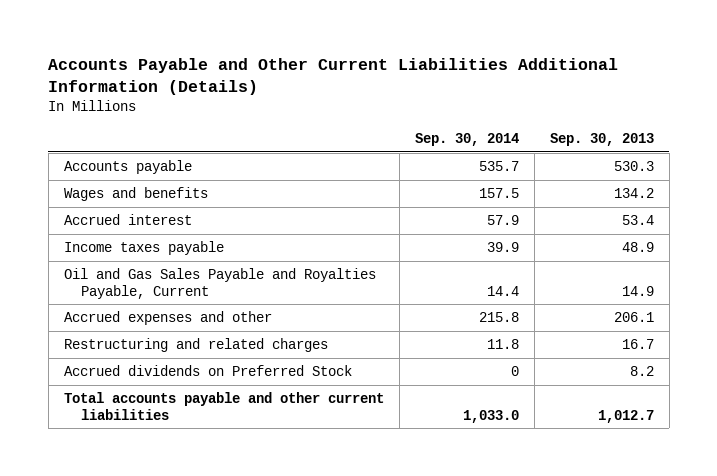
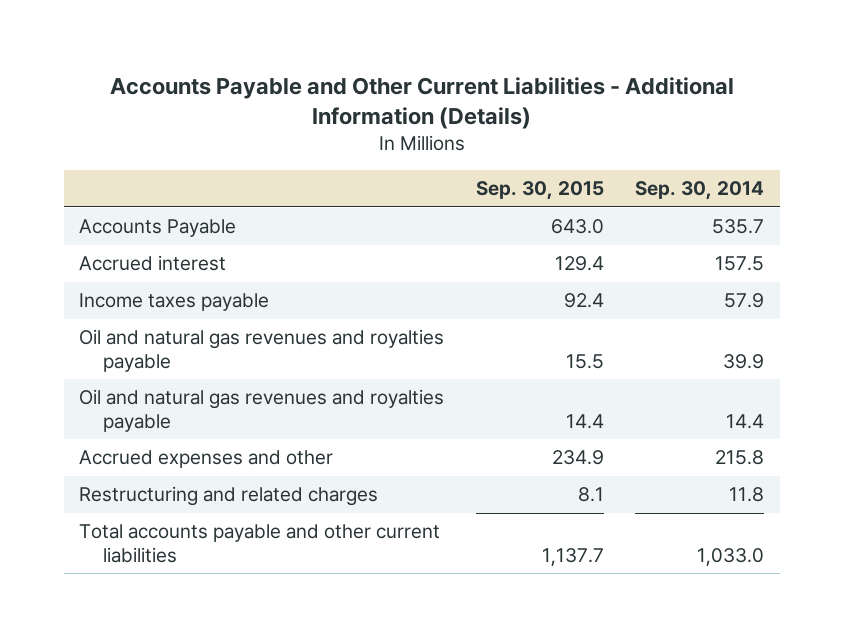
- Accounts Payable and Other Current Liabilities Additional Information (Details)
+ Accounts Payable and Other Current Liabilities - Additional Information (Details)
- | Sep. 30, 2014 | Sep. 30, 2013
+ | Sep. 30, 2015 | Sep. 30, 2014
- Accounts payable | 535.7 | 530.3
- Wages and benefits | 157.5 | 134.2
- Accrued interest | 57.9 | 53.4
- Income taxes payable | 39.9 | 48.9
- Oil and Gas Sales Payable and Royalties Payable, Current | 14.4 | 14.9
+ Accounts Payable | 643.0 | 535.7
+ Accrued interest | 129.4 | 157.5
+ Income taxes payable | 92.4 | 57.9
+ Oil and natural gas revenues and royalties payable | 15.5 | 39.9
+ Oil and natural gas revenues and royalties payable | 14.4 | 14.4
- Accrued dividends on Preferred Stock | 0 | 8.2

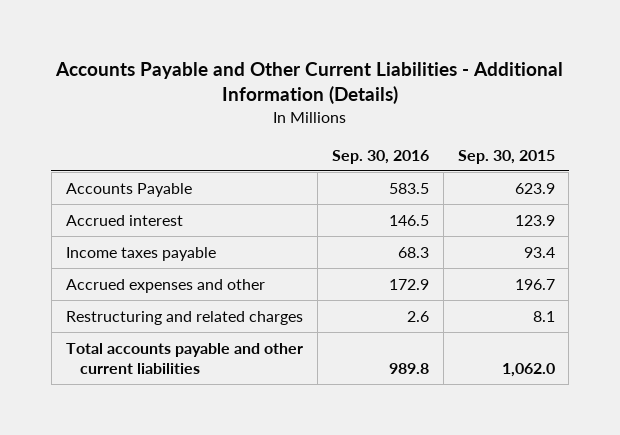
- | Sep. 30, 2015 | Sep. 30, 2014
+ | Sep. 30, 2016 | Sep. 30, 2015
- Accounts Payable | 643.0 | 535.7
- Accrued interest | 129.4 | 157.5
- Income taxes payable | 92.4 | 57.9
- Oil and natural gas revenues and royalties payable | 15.5 | 39.9
- Oil and natural gas revenues and royalties payable | 14.4 | 14.4
- Accrued expenses and other | 234.9 | 215.8
+ Accounts Payable | 583.5 | 623.9
+ Accrued interest | 146.5 | 123.9
+ Income taxes payable | 68.3 | 93.4
+ Accrued expenses and other | 172.9 | 196.7
- Total accounts payable and other current liabilities | 1,137.7 | 1,033.0
+ Total accounts payable and other current liabilities | 989.8 | 1,062.0

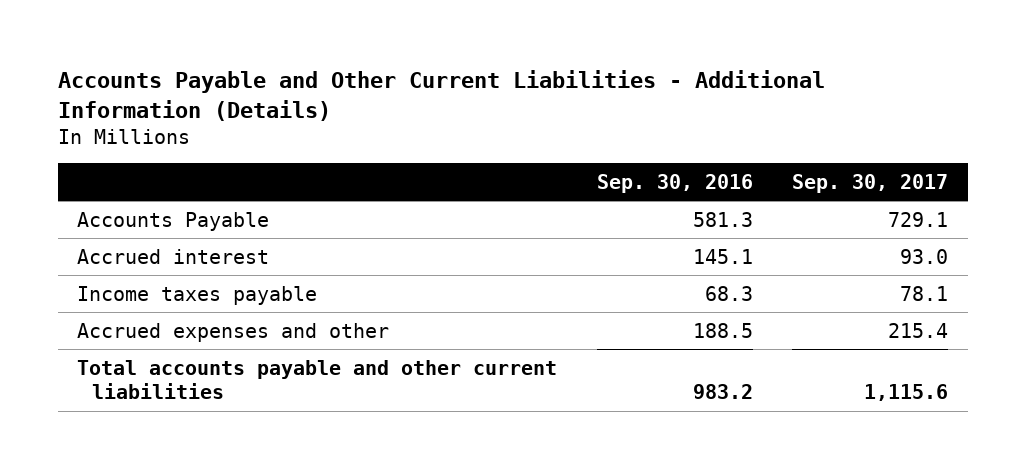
- | Sep. 30, 2016 | Sep. 30, 2015
+ | Sep. 30, 2016 | Sep. 30, 2017
- Accounts Payable | 583.5 | 623.9
- Accrued interest | 146.5 | 123.9
+ Accounts Payable | 581.3 | 729.1
+ Accrued interest | 145.1 | 93.0
- Accrued expenses and other | 172.9 | 196.7
- Restructuring and related charges | 2.6 | 8.1
- Total accounts payable and other current liabilities | 989.8 | 1,062.0
+ Accrued expenses and other | 188.5 | 215.4
+ Total accounts payable and other current liabilities | 983.2 | 1,115.6

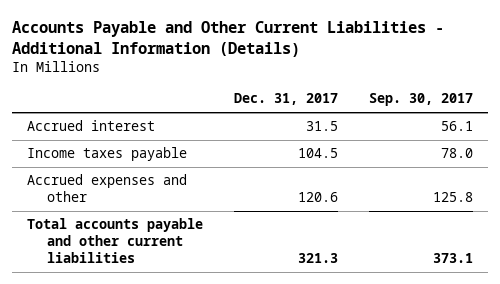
- | Sep. 30, 2016 | Sep. 30, 2017
+ | Dec. 31, 2017 | Sep. 30, 2017
- Accounts Payable | 581.3 | 729.1
- Accrued interest | 145.1 | 93.0
- Income taxes payable | 68.3 | 78.1
- Accrued expenses and other | 188.5 | 215.4
- Total accounts payable and other current liabilities | 983.2 | 1,115.6
+ Accrued interest | 31.5 | 56.1
+ Income taxes payable | 104.5 | 78.0
+ Accrued expenses and other | 120.6 | 125.8
+ Total accounts payable and other current liabilities | 321.3 | 373.1

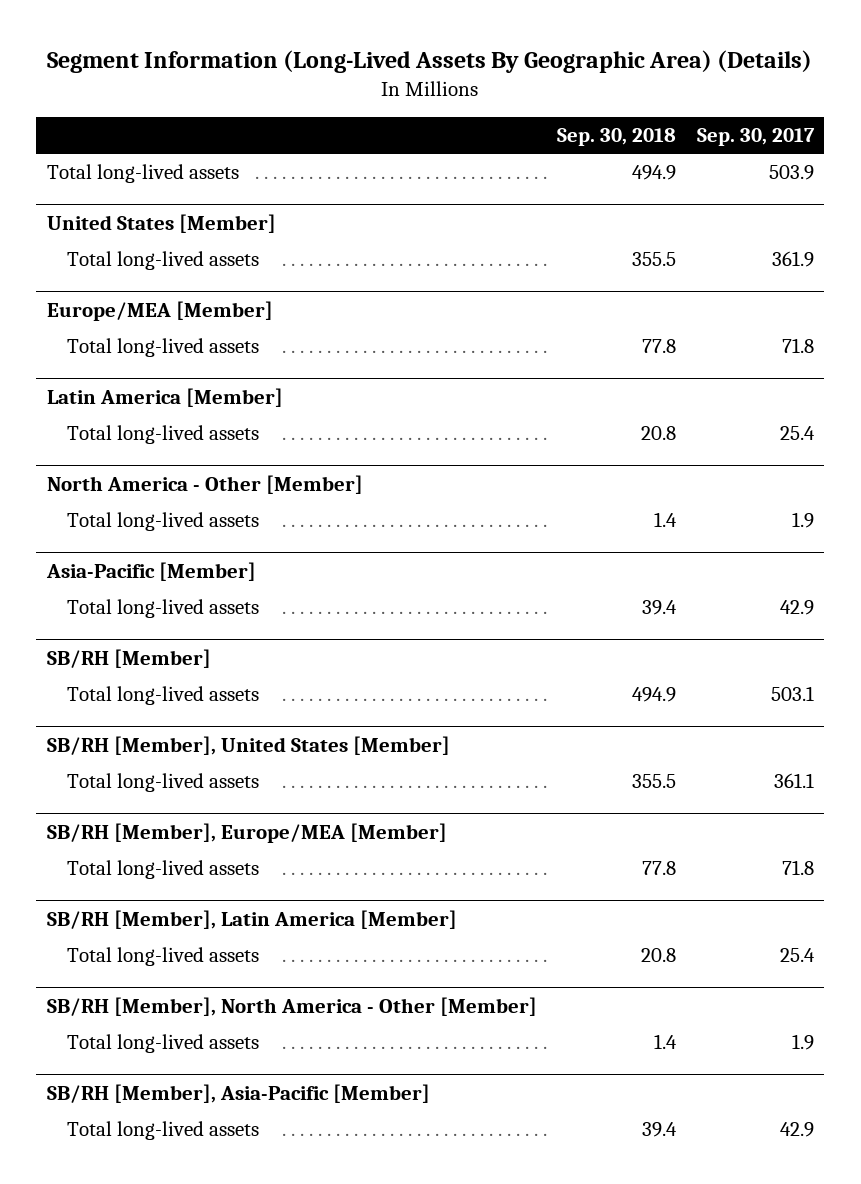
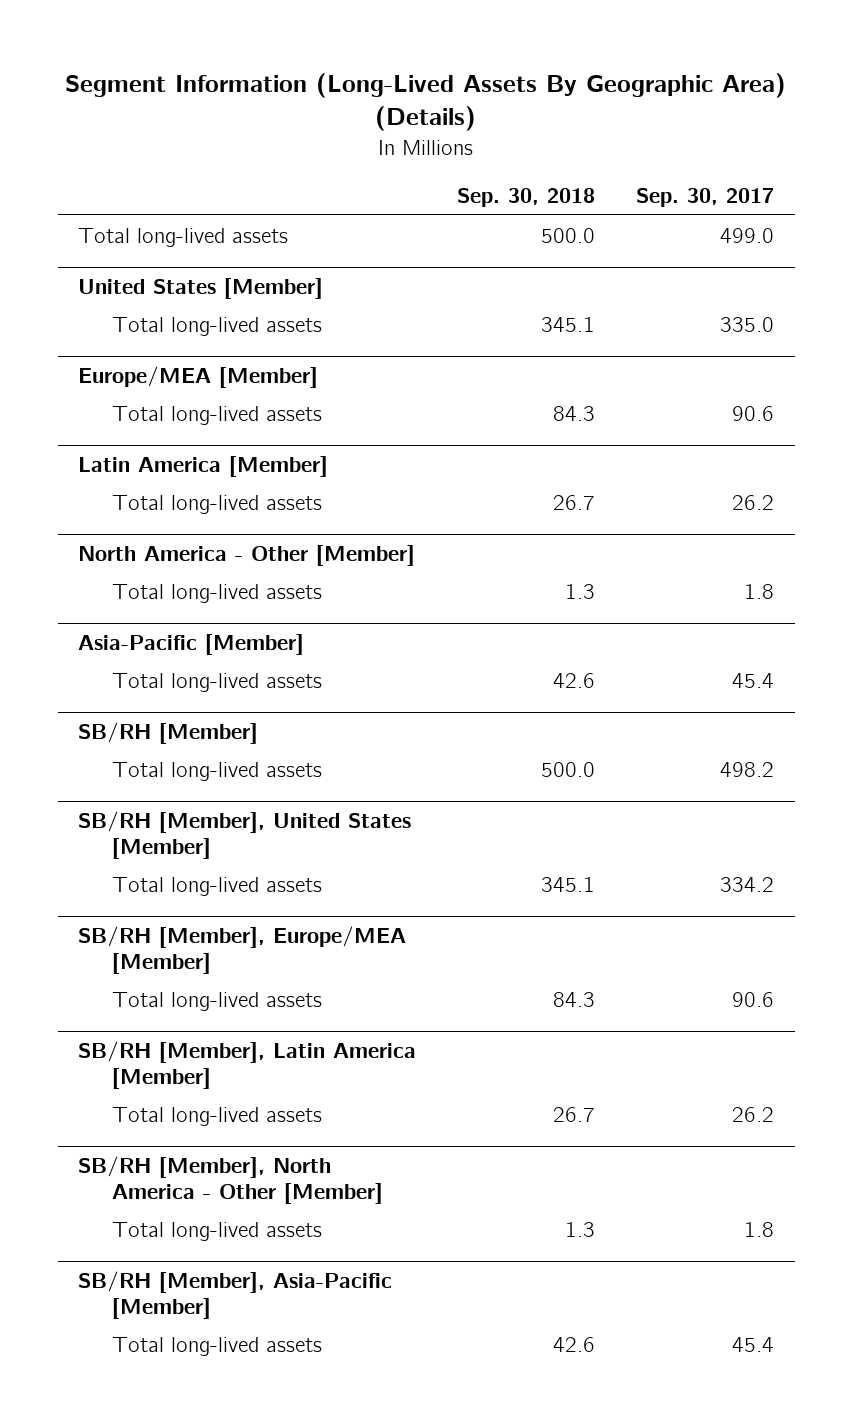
- Total long-lived assets | 494.9 | 503.9
+ Total long-lived assets | 500.0 | 499.0
@ United States [Member]
- Total long-lived assets | 355.5 | 361.9
+ Total long-lived assets | 345.1 | 335.0
@ Europe/MEA [Member]
- Total long-lived assets | 77.8 | 71.8
+ Total long-lived assets | 84.3 | 90.6
@ Latin America [Member]
- Total long-lived assets | 20.8 | 25.4
+ Total long-lived assets | 26.7 | 26.2
@ North America - Other [Member]
- Total long-lived assets | 1.4 | 1.9
+ Total long-lived assets | 1.3 | 1.8
@ Asia-Pacific [Member]
- Total long-lived assets | 39.4 | 42.9
+ Total long-lived assets | 42.6 | 45.4
@ SB/RH [Member]
- Total long-lived assets | 494.9 | 503.1
+ Total long-lived assets | 500.0 | 498.2
@ SB/RH [Member], United States [Member]
- Total long-lived assets | 355.5 | 361.1
+ Total long-lived assets | 345.1 | 334.2
@ SB/RH [Member], Europe/MEA [Member]
- Total long-lived assets | 77.8 | 71.8
+ Total long-lived assets | 84.3 | 90.6
@ SB/RH [Member], Latin America [Member]
- Total long-lived assets | 20.8 | 25.4
+ Total long-lived assets | 26.7 | 26.2
@ SB/RH [Member], North America - Other [Member]
- Total long-lived assets | 1.4 | 1.9
+ Total long-lived assets | 1.3 | 1.8
@ SB/RH [Member], Asia-Pacific [Member]
- Total long-lived assets | 39.4 | 42.9
+ Total long-lived assets | 42.6 | 45.4

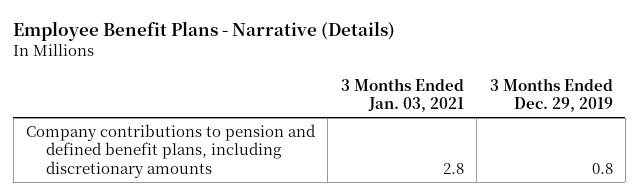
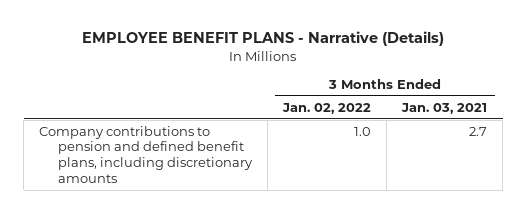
- Employee Benefit Plans - Narrative (Details)
+ EMPLOYEE BENEFIT PLANS - Narrative (Details)
- | 3 Months Ended Jan. 03, 2021 | 3 Months Ended Dec. 29, 2019
+ | 3 Months Ended Jan. 02, 2022 | 3 Months Ended Jan. 03, 2021
- Company contributions to pension and defined benefit plans, including discretionary amounts | 2.8 | 0.8
+ Company contributions to pension and defined benefit plans, including discretionary amounts | 1.0 | 2.7

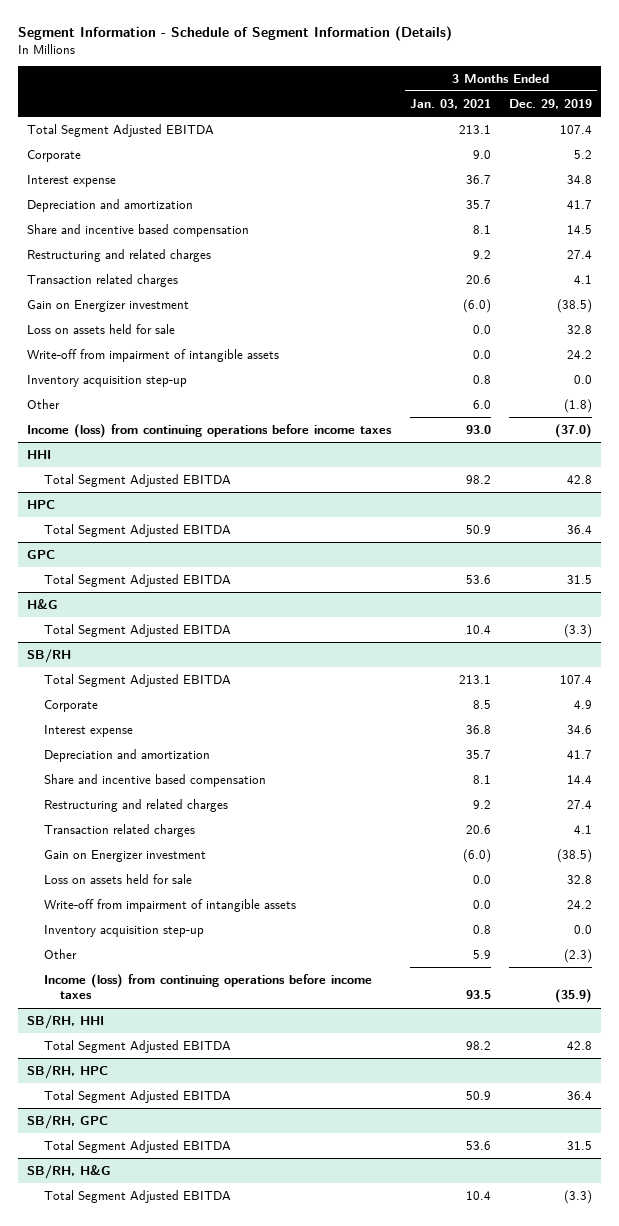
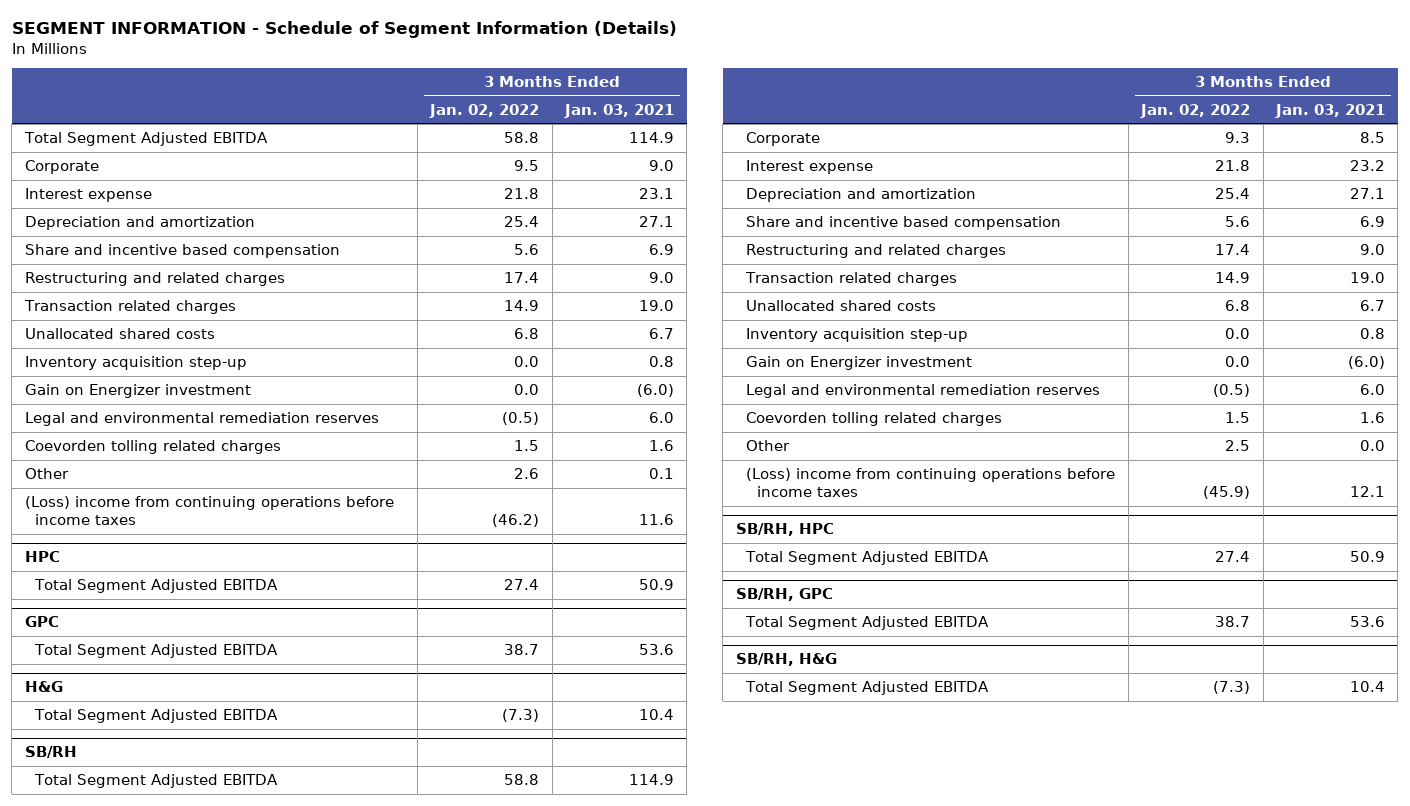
- Segment Information - Schedule of Segment Information (Details)
+ SEGMENT INFORMATION - Schedule of Segment Information (Details)
- | 3 Months Ended Jan. 03, 2021 | 3 Months Ended Dec. 29, 2019
+ | 3 Months Ended Jan. 02, 2022 | 3 Months Ended Jan. 03, 2021
- Total Segment Adjusted EBITDA | 213.1 | 107.4
+ Total Segment Adjusted EBITDA | 58.8 | 114.9
- Interest expense | 36.7 | 34.8
- Depreciation and amortization | 35.7 | 41.7
- Share and incentive based compensation | 8.1 | 14.5
- Restructuring and related charges | 9.2 | 27.4
- Transaction related charges | 20.6 | 4.1
- Loss on assets held for sale | 0.0 | 32.8
- Write-off from impairment of intangible assets | 0.0 | 24.2
+ Interest expense | 21.8 | 23.1
+ Depreciation and amortization | 25.4 | 27.1
+ Share and incentive based compensation | 5.6 | 6.9
+ Restructuring and related charges | 17.4 | 9.0
+ Transaction related charges | 14.9 | 19.0
+ Unallocated shared costs | 6.8 | 6.7
- Other | 6.0 | (1.8)
- Income (loss) from continuing operations before income taxes | 93.0 | (37.0)
- HHI
- Total Segment Adjusted EBITDA | 98.2 | 42.8
moved down: Gain on Energizer investment | 0.0 | (6.0)
+ Legal and environmental remediation reserves | (0.5) | 6.0
+ Coevorden tolling related charges | 1.5 | 1.6
+ Other | 2.6 | 0.1
+ (Loss) income from continuing operations before income taxes | (46.2) | 11.6
@ SB/RH
- Total Segment Adjusted EBITDA | 213.1 | 107.4
+ Total Segment Adjusted EBITDA | 58.8 | 114.9
- Interest expense | 36.8 | 34.6
- Depreciation and amortization | 35.7 | 41.7
- Share and incentive based compensation | 8.1 | 14.4
- Restructuring and related charges | 9.2 | 27.4
- Transaction related charges | 20.6 | 4.1
- Loss on assets held for sale | 0.0 | 32.8
- Write-off from impairment of intangible assets | 0.0 | 24.2
+ Interest expense | 21.8 | 23.2
+ Depreciation and amortization | 25.4 | 27.1
+ Share and incentive based compensation | 5.6 | 6.9
+ Restructuring and related charges | 17.4 | 9.0
+ Transaction related charges | 14.9 | 19.0
+ Unallocated shared costs | 6.8 | 6.7
- Other | 5.9 | (2.3)
- Income (loss) from continuing operations before income taxes | 93.5 | (35.9)
- SB/RH, HHI
- Total Segment Adjusted EBITDA | 98.2 | 42.8
@ SB/RH
moved down: Gain on Energizer investment | 0.0 | (6.0)
+ Legal and environmental remediation reserves | (0.5) | 6.0
+ Coevorden tolling related charges | 1.5 | 1.6
+ Other | 2.5 | 0.0
+ (Loss) income from continuing operations before income taxes | (45.9) | 12.1

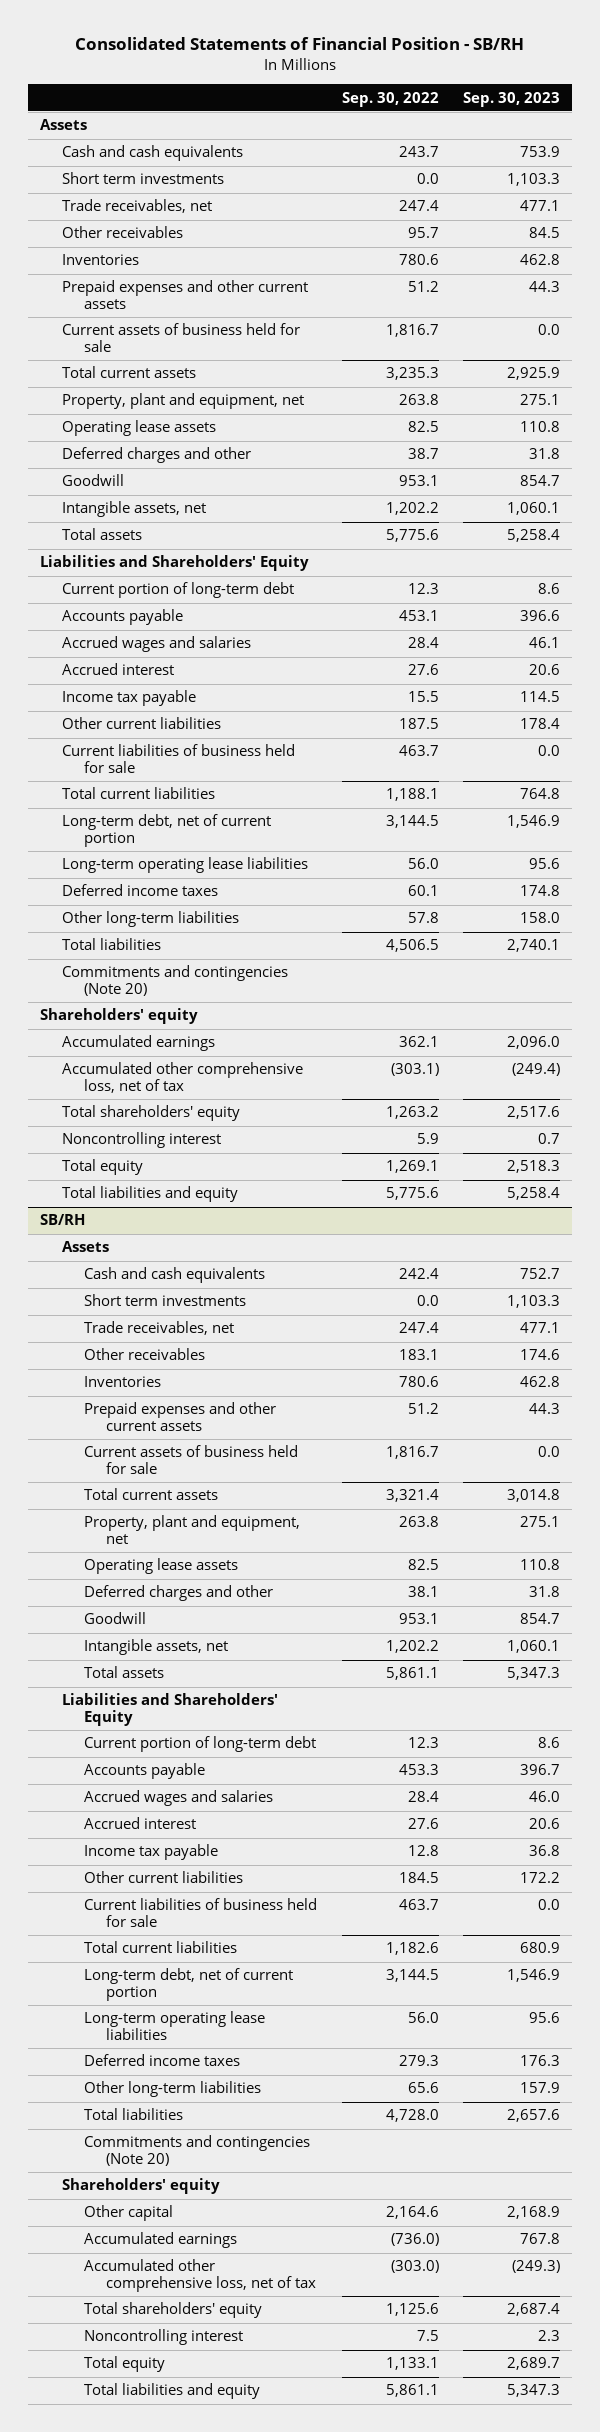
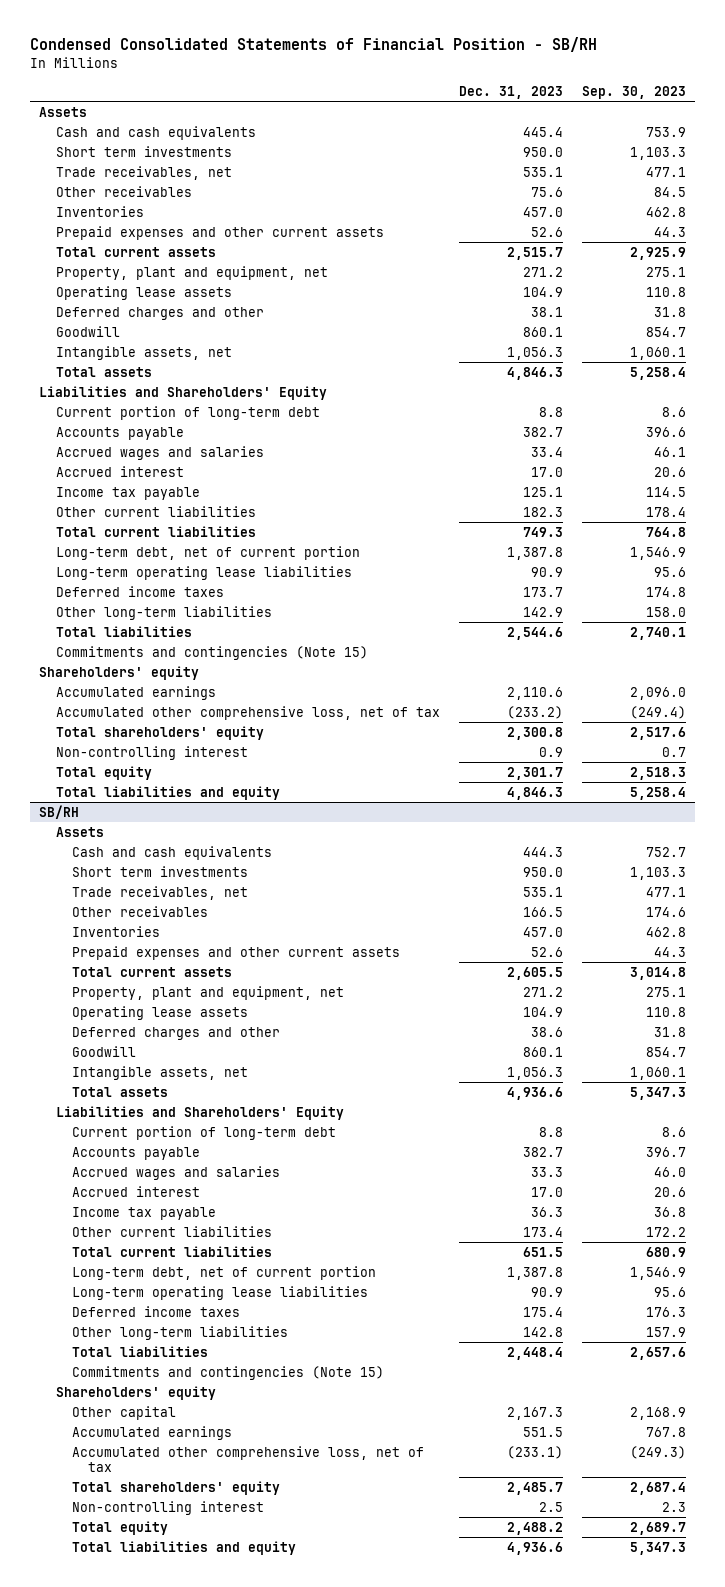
- Consolidated Statements of Financial Position - SB/RH
+ Condensed Consolidated Statements of Financial Position - SB/RH
- | Sep. 30, 2022 | Sep. 30, 2023
+ | Dec. 31, 2023 | Sep. 30, 2023
- Current assets of business held for sale | 1,816.7 | 0.0
- Current liabilities of business held for sale | 463.7 | 0.0
- Commitments and contingencies (Note 20)
+ Commitments and contingencies (Note 15)
- Noncontrolling interest | 5.9 | 0.7
+ Non-controlling interest | 0.9 | 0.7
@ SB/RH
- Current assets of business held for sale | 1,816.7 | 0.0
- Current liabilities of business held for sale | 463.7 | 0.0
- Commitments and contingencies (Note 20)
+ Commitments and contingencies (Note 15)
- Noncontrolling interest | 7.5 | 2.3
+ Non-controlling interest | 2.5 | 2.3

